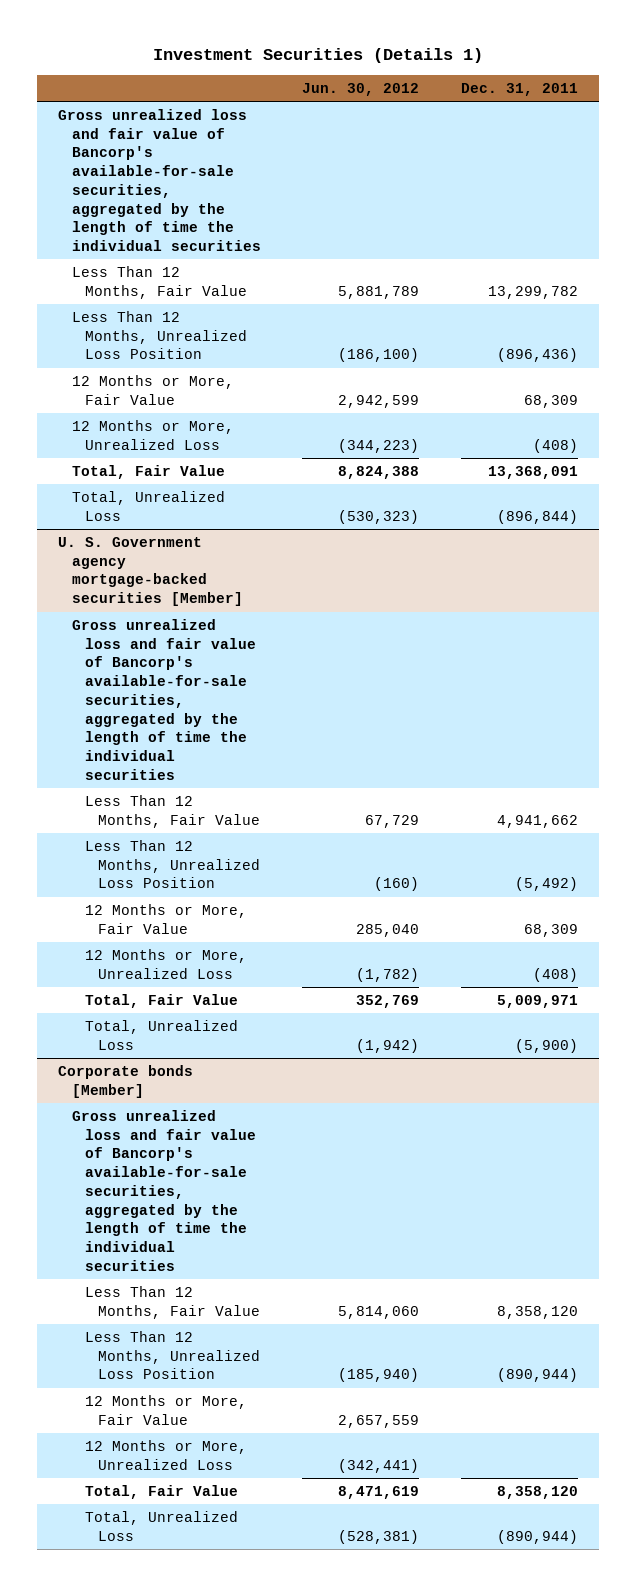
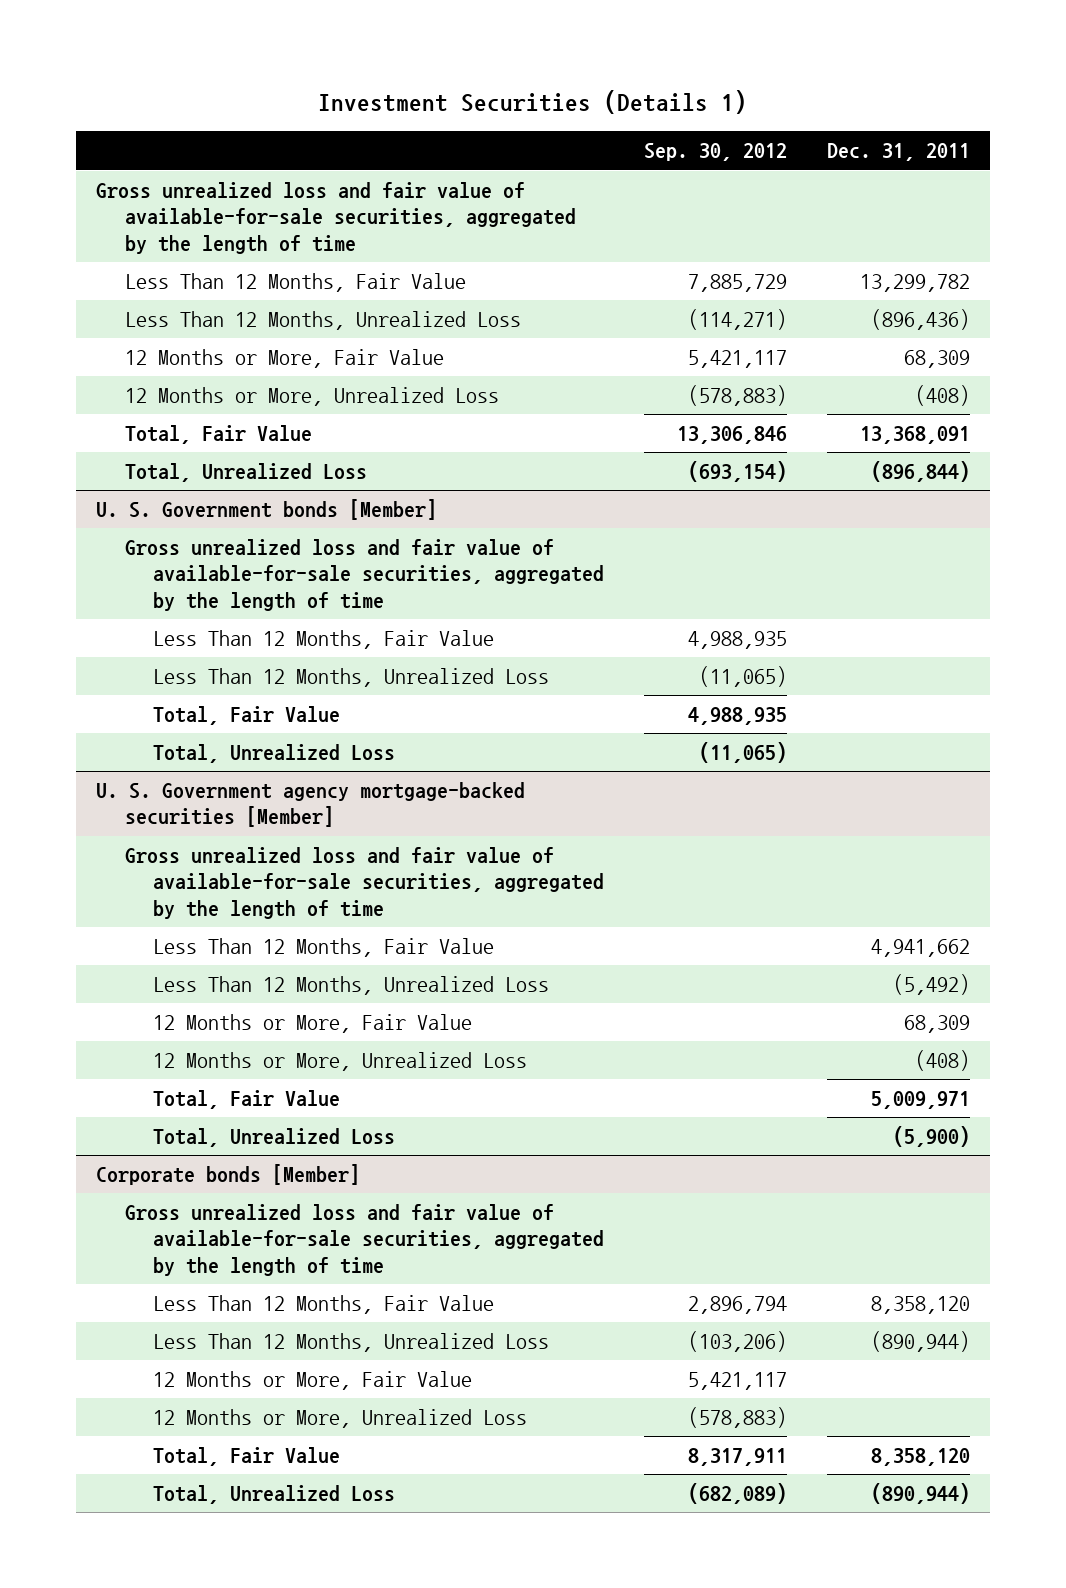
- | Jun. 30, 2012 | Dec. 31, 2011
+ | Sep. 30, 2012 | Dec. 31, 2011
- Gross unrealized loss and fair value of Bancorp's available-for-sale securities, aggregated by the length of time the individual securities
+ Gross unrealized loss and fair value of available-for-sale securities, aggregated by the length of time
- Less Than 12 Months, Unrealized Loss Position | (186,100) | (896,436)
+ Less Than 12 Months, Unrealized Loss | (114,271) | (896,436)
+ U. S. Government bonds [Member]
+ Gross unrealized loss and fair value of available-for-sale securities, aggregated by the length of time
+ Less Than 12 Months, Fair Value | 4,988,935 |
+ Less Than 12 Months, Unrealized Loss | (11,065) |
+ Total, Fair Value | 4,988,935 |
+ Total, Unrealized Loss | (11,065) |
@ U. S. Government agency mortgage-backed securities [Member]
- Gross unrealized loss and fair value of Bancorp's available-for-sale securities, aggregated by the length of time the individual securities
+ Gross unrealized loss and fair value of available-for-sale securities, aggregated by the length of time
- Less Than 12 Months, Unrealized Loss Position | (160) | (5,492)
+ Less Than 12 Months, Unrealized Loss | | (5,492)
@ Corporate bonds [Member]
- Gross unrealized loss and fair value of Bancorp's available-for-sale securities, aggregated by the length of time the individual securities
+ Gross unrealized loss and fair value of available-for-sale securities, aggregated by the length of time
- Less Than 12 Months, Unrealized Loss Position | (185,940) | (890,944)
+ Less Than 12 Months, Unrealized Loss | (103,206) | (890,944)

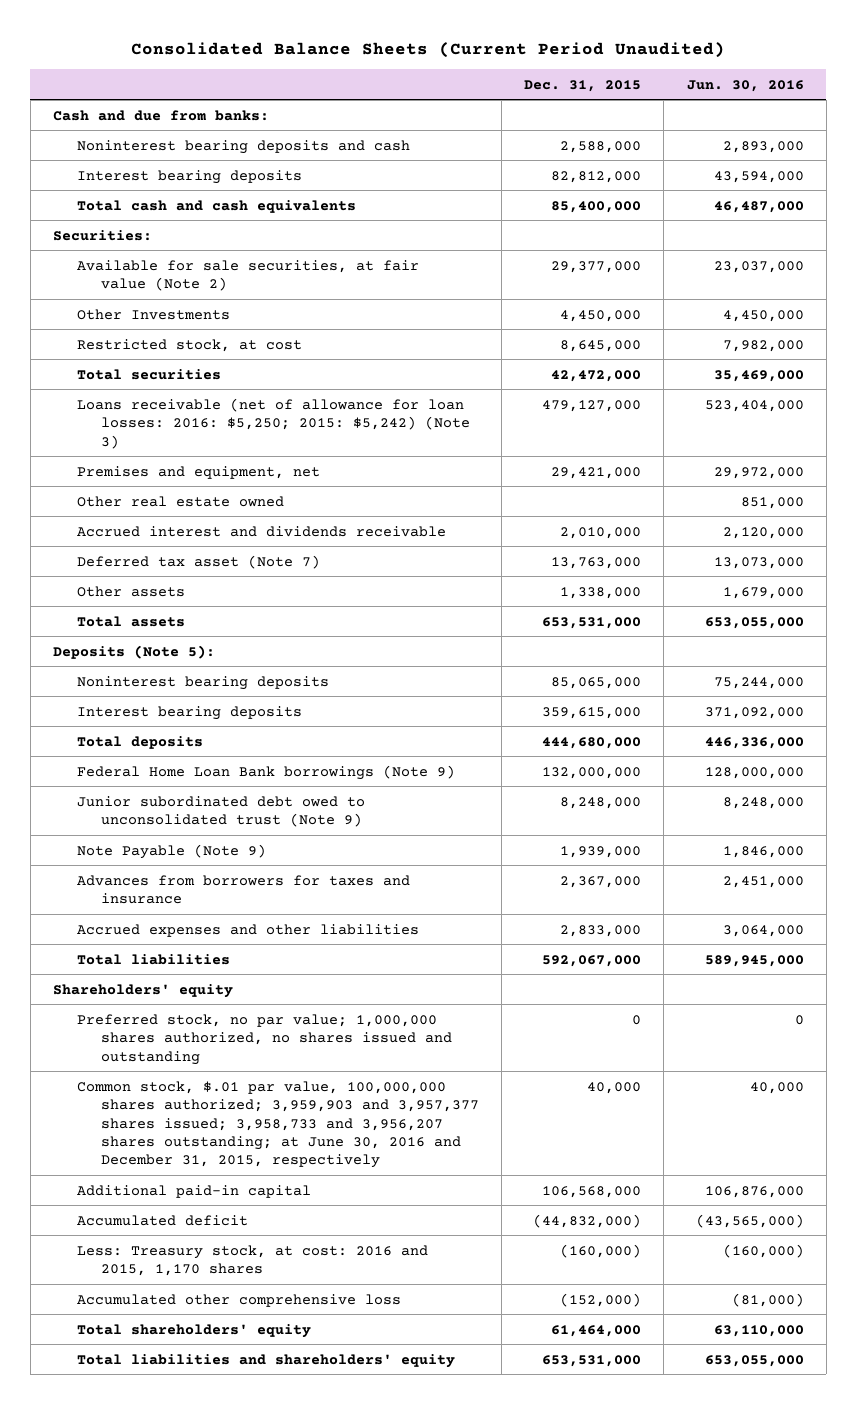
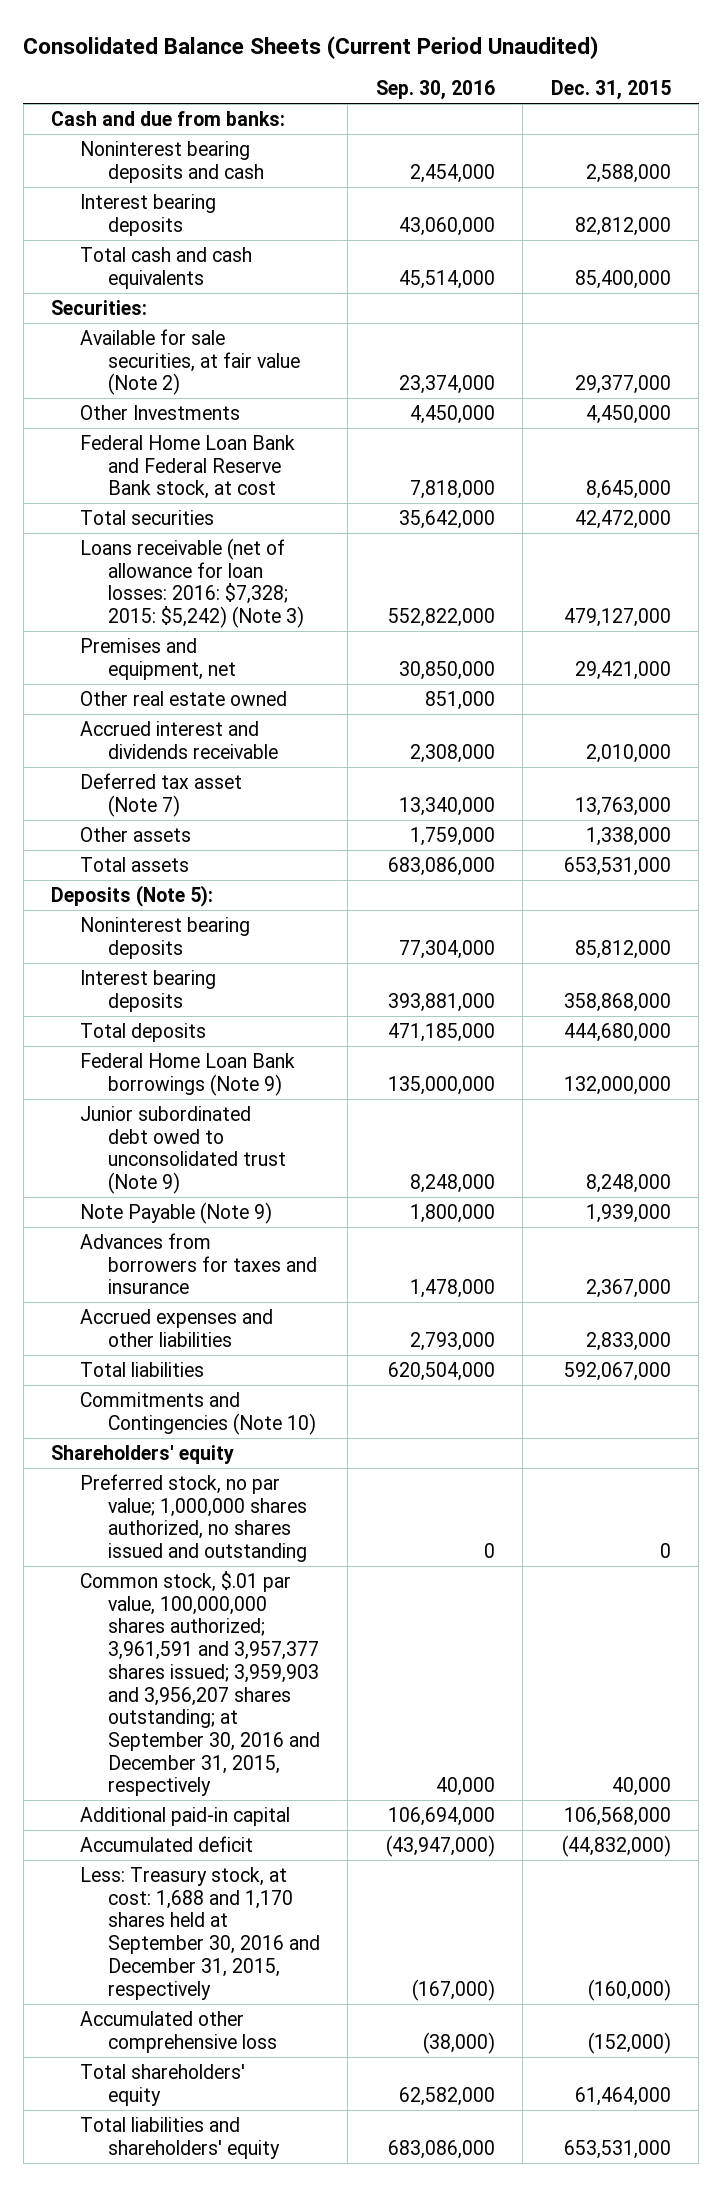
- | Dec. 31, 2015 | Jun. 30, 2016
+ | Sep. 30, 2016 | Dec. 31, 2015
- Restricted stock, at cost | 8,645,000 | 7,982,000
+ Federal Home Loan Bank and Federal Reserve Bank stock, at cost | 7,818,000 | 8,645,000
- Loans receivable (net of allowance for loan losses: 2016: $5,250; 2015: $5,242) (Note 3) | 479,127,000 | 523,404,000
+ Loans receivable (net of allowance for loan losses: 2016: $7,328; 2015: $5,242) (Note 3) | 552,822,000 | 479,127,000
- Noninterest bearing deposits | 85,065,000 | 75,244,000
- Interest bearing deposits | 359,615,000 | 371,092,000
+ Noninterest bearing deposits | 77,304,000 | 85,812,000
+ Interest bearing deposits | 393,881,000 | 358,868,000
+ Commitments and Contingencies (Note 10)
- Common stock, $.01 par value, 100,000,000 shares authorized; 3,959,903 and 3,957,377 shares issued; 3,958,733 and 3,956,207 shares outstanding; at June 30, 2016 and December 31, 2015, respectively | 40,000 | 40,000
+ Common stock, $.01 par value, 100,000,000 shares authorized; 3,961,591 and 3,957,377 shares issued; 3,959,903 and 3,956,207 shares outstanding; at September 30, 2016 and December 31, 2015, respectively | 40,000 | 40,000
- Less: Treasury stock, at cost: 2016 and 2015, 1,170 shares | (160,000) | (160,000)
+ Less: Treasury stock, at cost: 1,688 and 1,170 shares held at September 30, 2016 and December 31, 2015, respectively | (167,000) | (160,000)

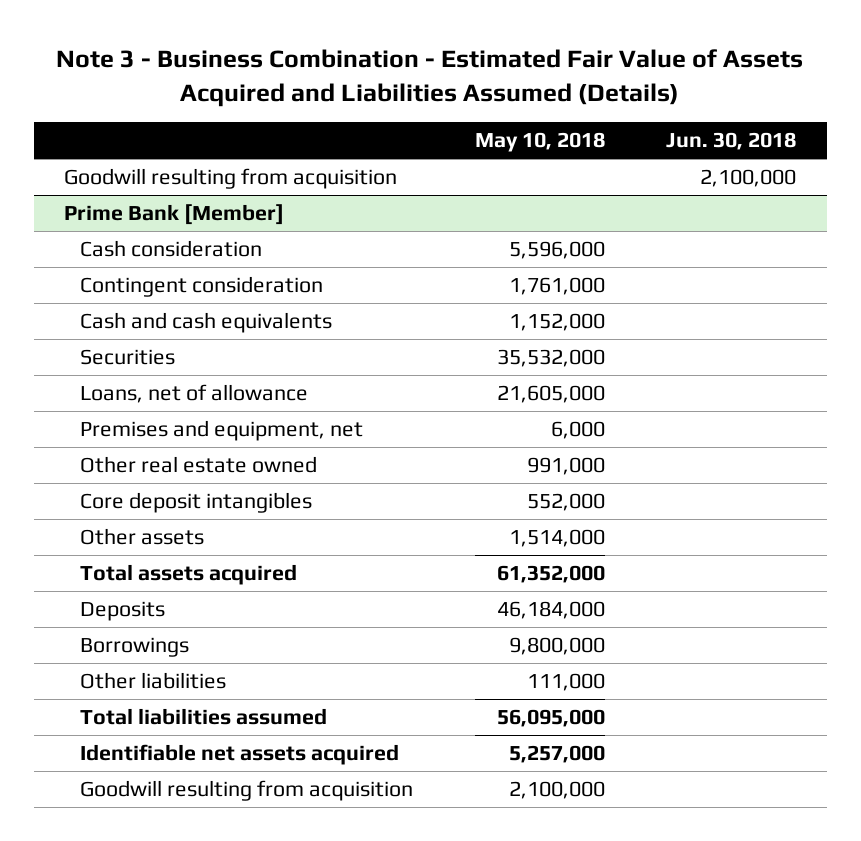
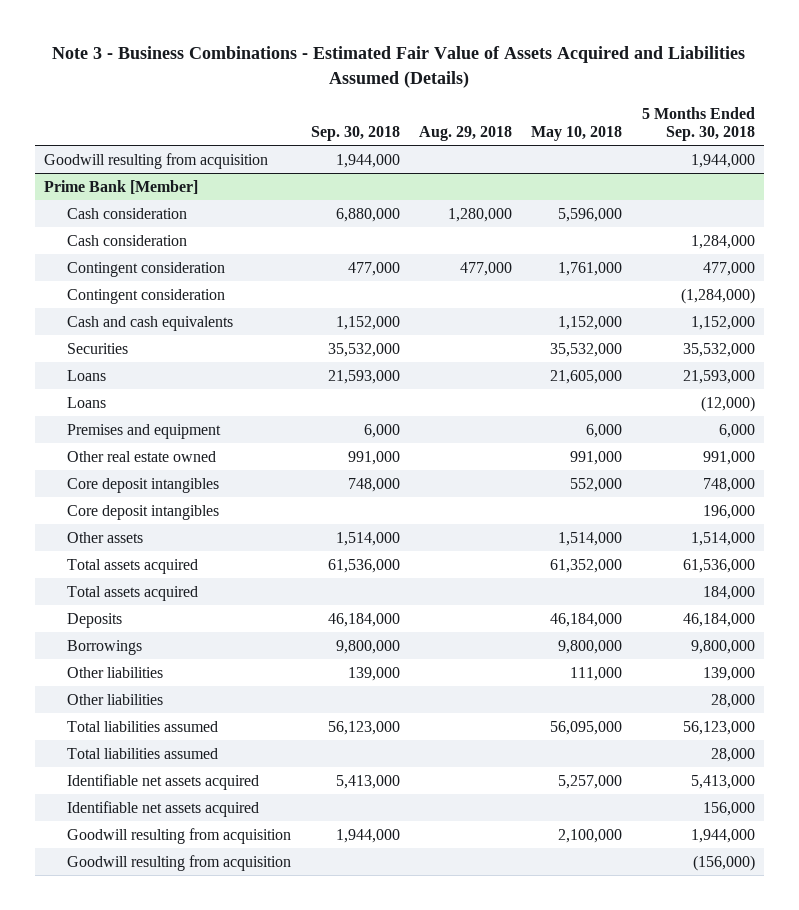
- Note 3 - Business Combination - Estimated Fair Value of Assets Acquired and Liabilities Assumed (Details)
+ Note 3 - Business Combinations - Estimated Fair Value of Assets Acquired and Liabilities Assumed (Details)
- | May 10, 2018 | Jun. 30, 2018
+ | Sep. 30, 2018 | Aug. 29, 2018 | May 10, 2018 | 5 Months Ended Sep. 30, 2018
@ Prime Bank [Member]
+ Cash consideration | | | | 1,284,000
+ Contingent consideration | | | | (1,284,000)
- Loans, net of allowance | 21,605,000 |
- Premises and equipment, net | 6,000 |
+ Loans | 21,593,000 | | 21,605,000 | 21,593,000
+ Loans | | | | (12,000)
+ Premises and equipment | 6,000 | | 6,000 | 6,000
+ Core deposit intangibles | | | | 196,000
+ Total assets acquired | | | | 184,000
+ Other liabilities | | | | 28,000
+ Total liabilities assumed | | | | 28,000
+ Identifiable net assets acquired | | | | 156,000
+ Goodwill resulting from acquisition | | | | (156,000)

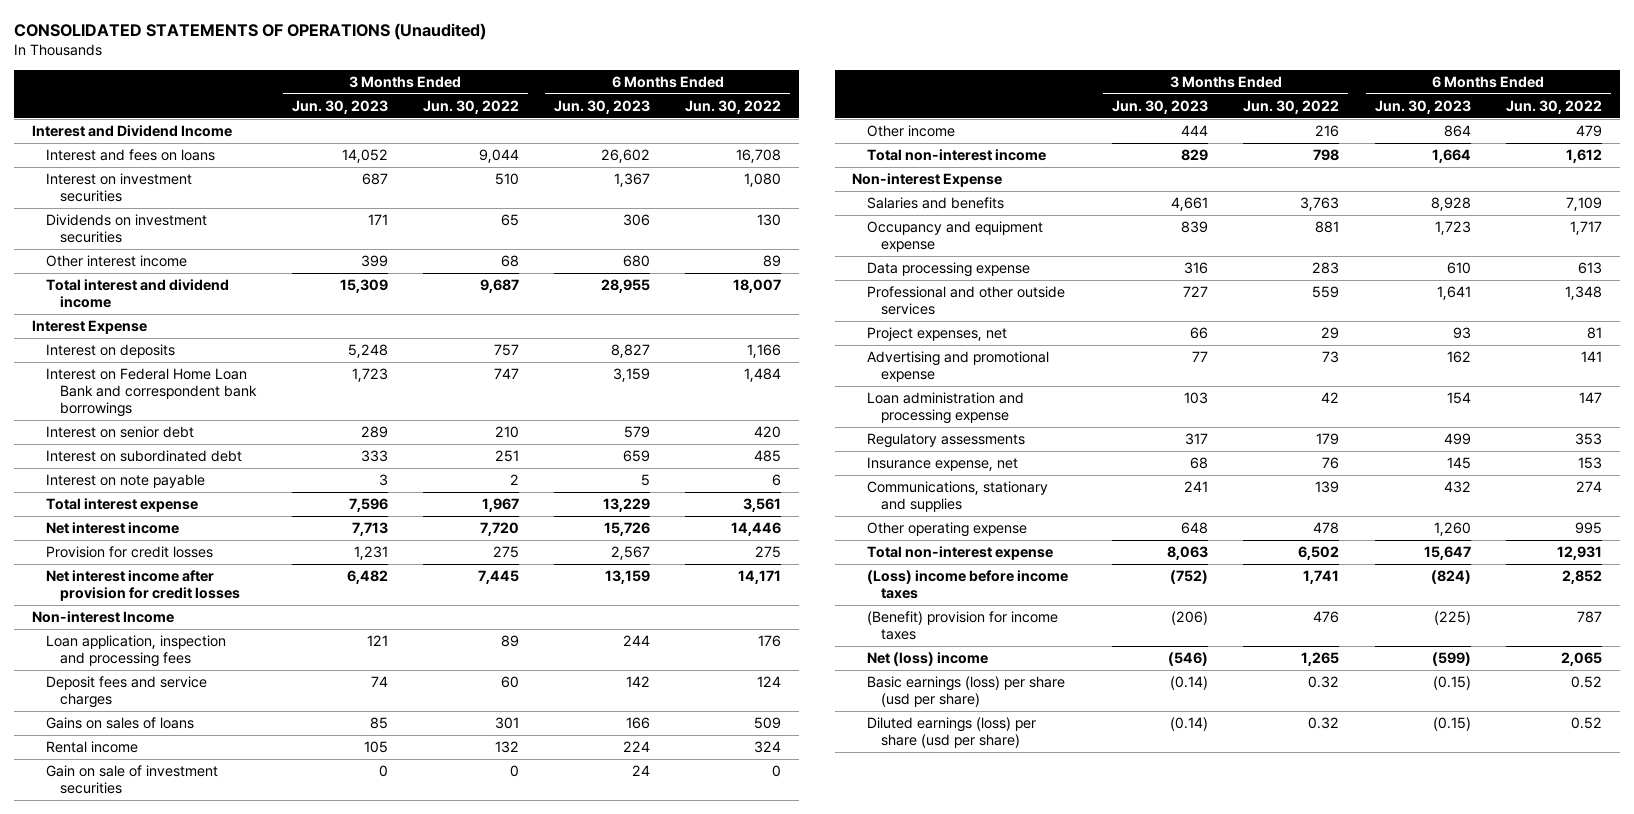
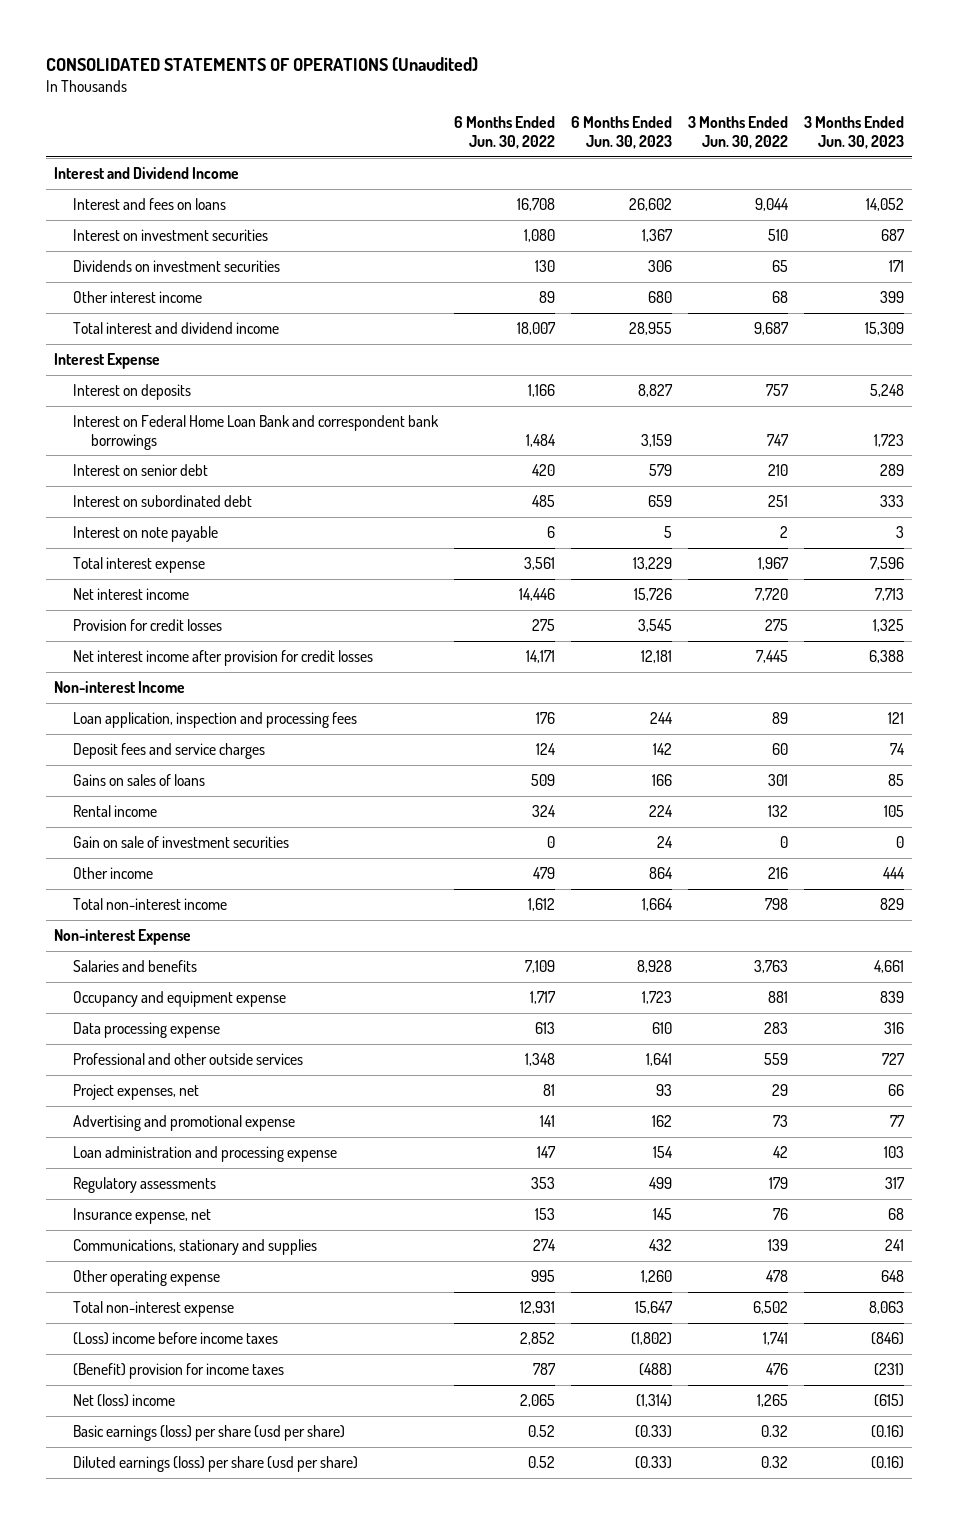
- | 3 Months Ended Jun. 30, 2023 | 3 Months Ended Jun. 30, 2022 | 6 Months Ended Jun. 30, 2023 | 6 Months Ended Jun. 30, 2022
+ | 6 Months Ended Jun. 30, 2022 | 6 Months Ended Jun. 30, 2023 | 3 Months Ended Jun. 30, 2022 | 3 Months Ended Jun. 30, 2023
- Provision for credit losses | 1,231 | 275 | 2,567 | 275
- Net interest income after provision for credit losses | 6,482 | 7,445 | 13,159 | 14,171
+ Provision for credit losses | 275 | 3,545 | 275 | 1,325
+ Net interest income after provision for credit losses | 14,171 | 12,181 | 7,445 | 6,388
- (Loss) income before income taxes | (752) | 1,741 | (824) | 2,852
- (Benefit) provision for income taxes | (206) | 476 | (225) | 787
- Net (loss) income | (546) | 1,265 | (599) | 2,065
- Basic earnings (loss) per share (usd per share) | (0.14) | 0.32 | (0.15) | 0.52
- Diluted earnings (loss) per share (usd per share) | (0.14) | 0.32 | (0.15) | 0.52
+ (Loss) income before income taxes | 2,852 | (1,802) | 1,741 | (846)
+ (Benefit) provision for income taxes | 787 | (488) | 476 | (231)
+ Net (loss) income | 2,065 | (1,314) | 1,265 | (615)
+ Basic earnings (loss) per share (usd per share) | 0.52 | (0.33) | 0.32 | (0.16)
+ Diluted earnings (loss) per share (usd per share) | 0.52 | (0.33) | 0.32 | (0.16)

